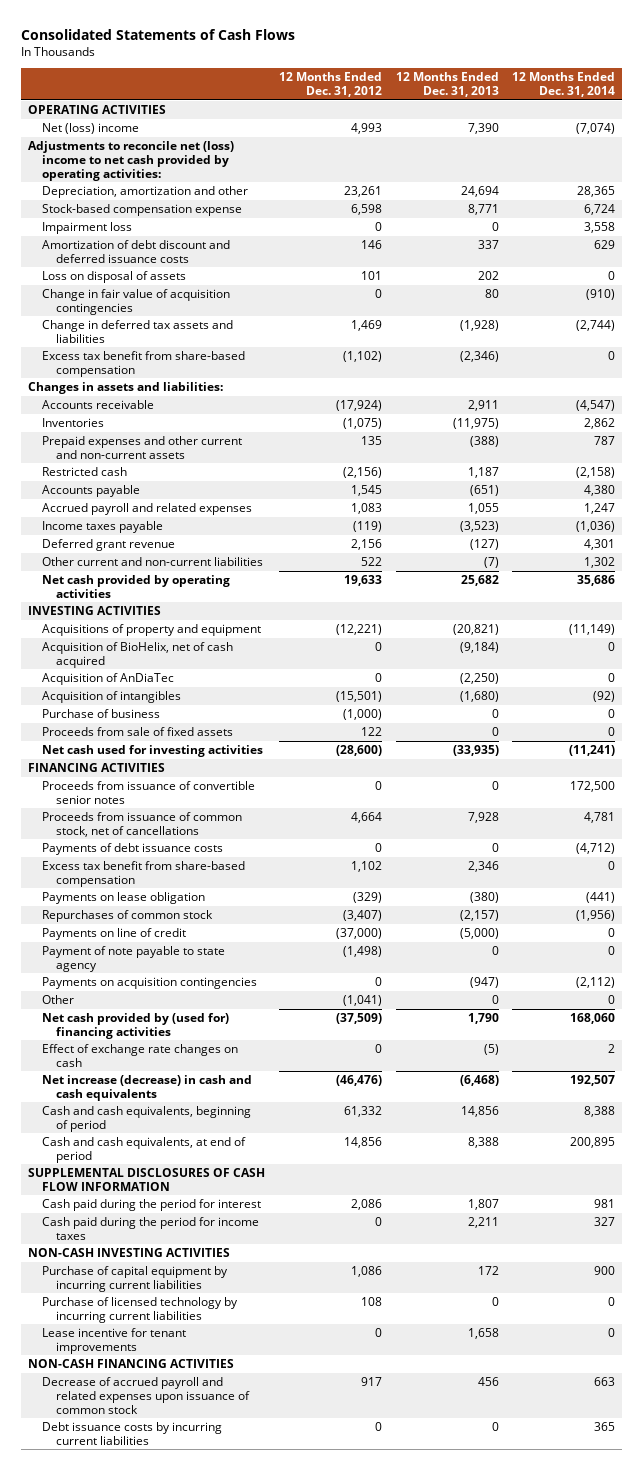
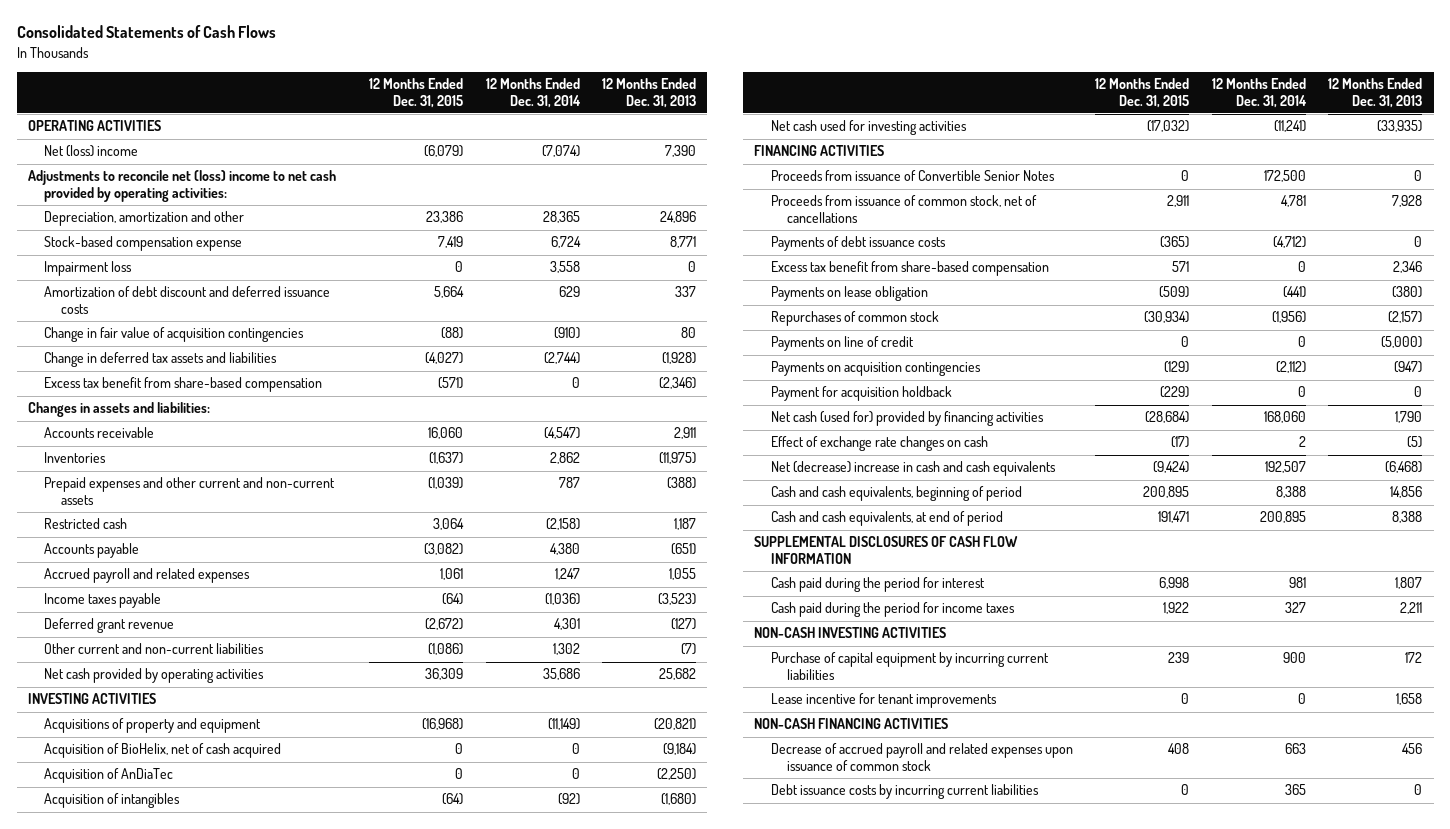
- | 12 Months Ended Dec. 31, 2012 | 12 Months Ended Dec. 31, 2013 | 12 Months Ended Dec. 31, 2014
+ | 12 Months Ended Dec. 31, 2015 | 12 Months Ended Dec. 31, 2014 | 12 Months Ended Dec. 31, 2013
- Depreciation, amortization and other | 23,261 | 24,694 | 28,365
+ Depreciation, amortization and other | 23,386 | 28,365 | 24,896
- Loss on disposal of assets | 101 | 202 | 0
- Purchase of business | (1,000) | 0 | 0
- Proceeds from sale of fixed assets | 122 | 0 | 0
- Proceeds from issuance of convertible senior notes | 0 | 0 | 172,500
+ Proceeds from issuance of Convertible Senior Notes | 0 | 172,500 | 0
- Payment of note payable to state agency | (1,498) | 0 | 0
- Other | (1,041) | 0 | 0
- Net cash provided by (used for) financing activities | (37,509) | 1,790 | 168,060
+ Payment for acquisition holdback | (229) | 0 | 0
+ Net cash (used for) provided by financing activities | (28,684) | 168,060 | 1,790
- Net increase (decrease) in cash and cash equivalents | (46,476) | (6,468) | 192,507
+ Net (decrease) increase in cash and cash equivalents | (9,424) | 192,507 | (6,468)
- Purchase of licensed technology by incurring current liabilities | 108 | 0 | 0

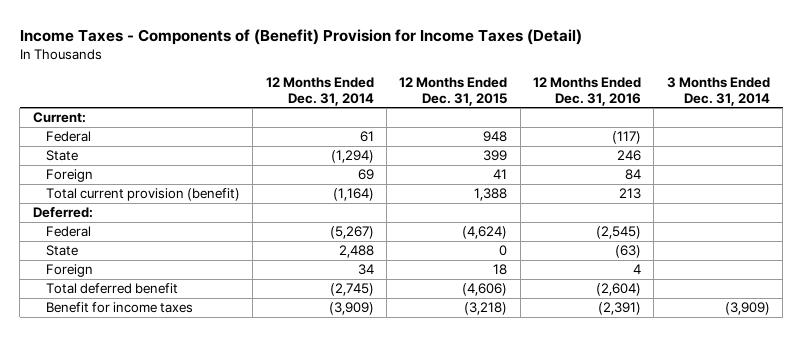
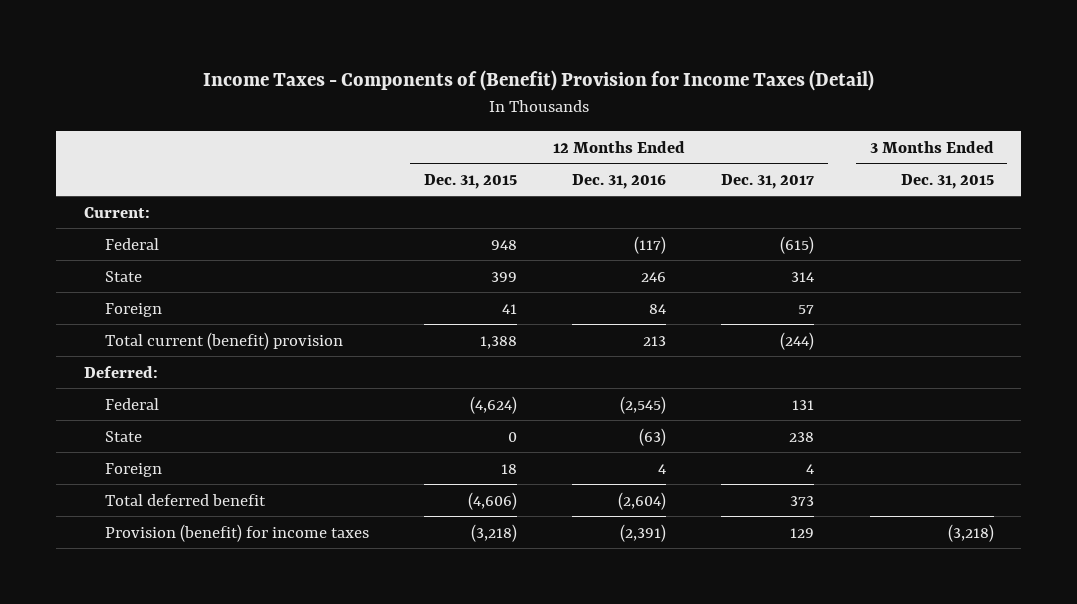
- | 12 Months Ended Dec. 31, 2014 | 12 Months Ended Dec. 31, 2015 | 12 Months Ended Dec. 31, 2016 | 3 Months Ended Dec. 31, 2014
+ | 12 Months Ended Dec. 31, 2015 | 12 Months Ended Dec. 31, 2016 | 12 Months Ended Dec. 31, 2017 | 3 Months Ended Dec. 31, 2015
- Total current provision (benefit) | (1,164) | 1,388 | 213 |
+ Total current (benefit) provision | 1,388 | 213 | (244) |
- Benefit for income taxes | (3,909) | (3,218) | (2,391) | (3,909)
+ Provision (benefit) for income taxes | (3,218) | (2,391) | 129 | (3,218)

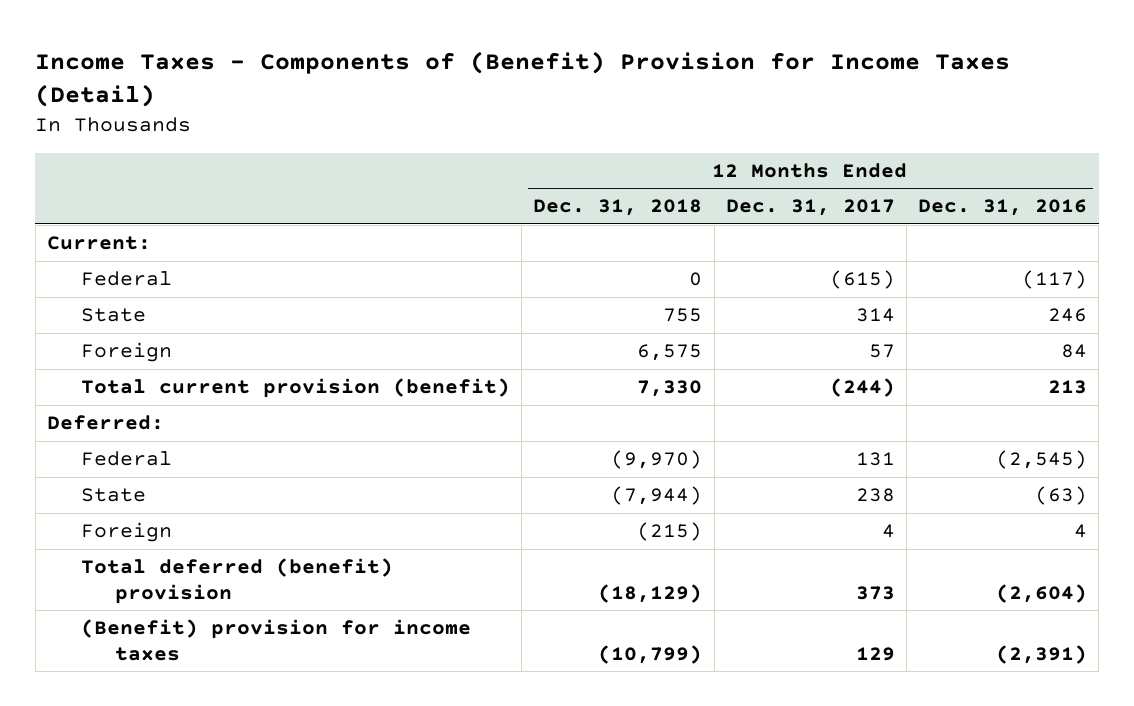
- | 12 Months Ended Dec. 31, 2015 | 12 Months Ended Dec. 31, 2016 | 12 Months Ended Dec. 31, 2017 | 3 Months Ended Dec. 31, 2015
+ | 12 Months Ended Dec. 31, 2018 | 12 Months Ended Dec. 31, 2017 | 12 Months Ended Dec. 31, 2016
- Total current (benefit) provision | 1,388 | 213 | (244) |
+ Total current provision (benefit) | 7,330 | (244) | 213
- Total deferred benefit | (4,606) | (2,604) | 373 |
- Provision (benefit) for income taxes | (3,218) | (2,391) | 129 | (3,218)
+ Total deferred (benefit) provision | (18,129) | 373 | (2,604)
+ (Benefit) provision for income taxes | (10,799) | 129 | (2,391)

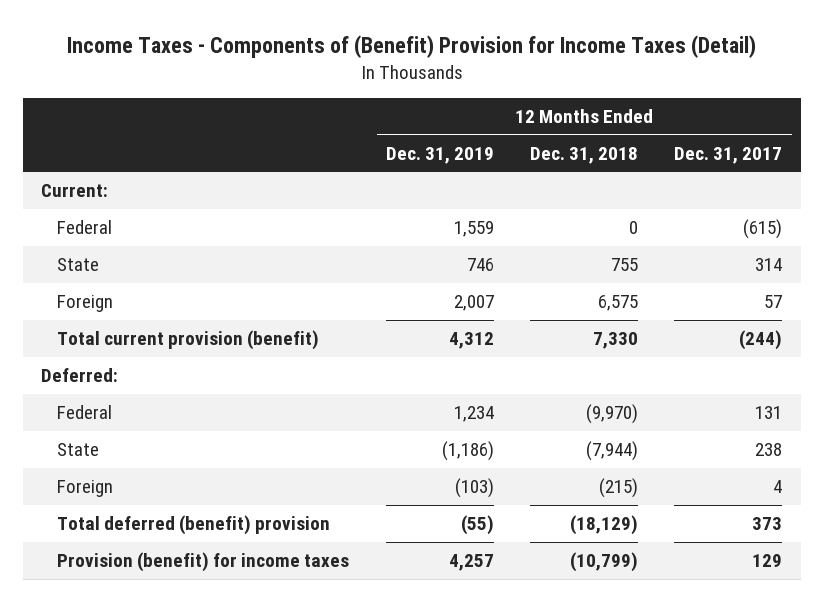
- | 12 Months Ended Dec. 31, 2018 | 12 Months Ended Dec. 31, 2017 | 12 Months Ended Dec. 31, 2016
+ | 12 Months Ended Dec. 31, 2019 | 12 Months Ended Dec. 31, 2018 | 12 Months Ended Dec. 31, 2017
- (Benefit) provision for income taxes | (10,799) | 129 | (2,391)
+ Provision (benefit) for income taxes | 4,257 | (10,799) | 129

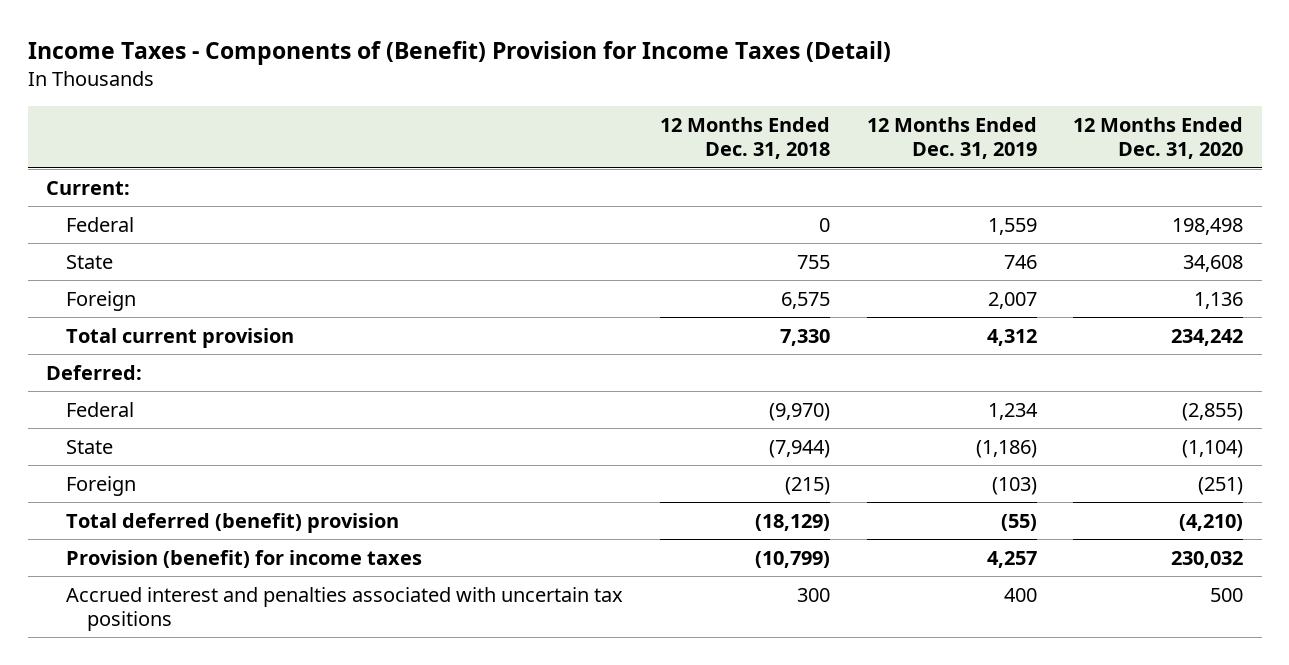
- | 12 Months Ended Dec. 31, 2019 | 12 Months Ended Dec. 31, 2018 | 12 Months Ended Dec. 31, 2017
+ | 12 Months Ended Dec. 31, 2018 | 12 Months Ended Dec. 31, 2019 | 12 Months Ended Dec. 31, 2020
- Total current provision (benefit) | 4,312 | 7,330 | (244)
+ Total current provision | 7,330 | 4,312 | 234,242
+ Accrued interest and penalties associated with uncertain tax positions | 300 | 400 | 500

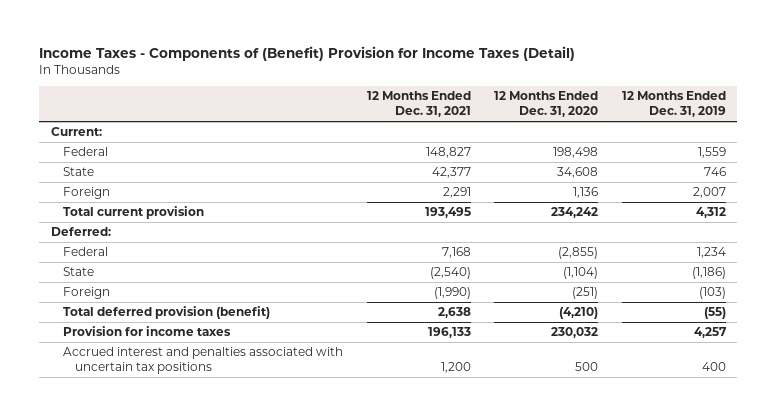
- | 12 Months Ended Dec. 31, 2018 | 12 Months Ended Dec. 31, 2019 | 12 Months Ended Dec. 31, 2020
+ | 12 Months Ended Dec. 31, 2021 | 12 Months Ended Dec. 31, 2020 | 12 Months Ended Dec. 31, 2019
- Total deferred (benefit) provision | (18,129) | (55) | (4,210)
- Provision (benefit) for income taxes | (10,799) | 4,257 | 230,032
+ Total deferred provision (benefit) | 2,638 | (4,210) | (55)
+ Provision for income taxes | 196,133 | 230,032 | 4,257

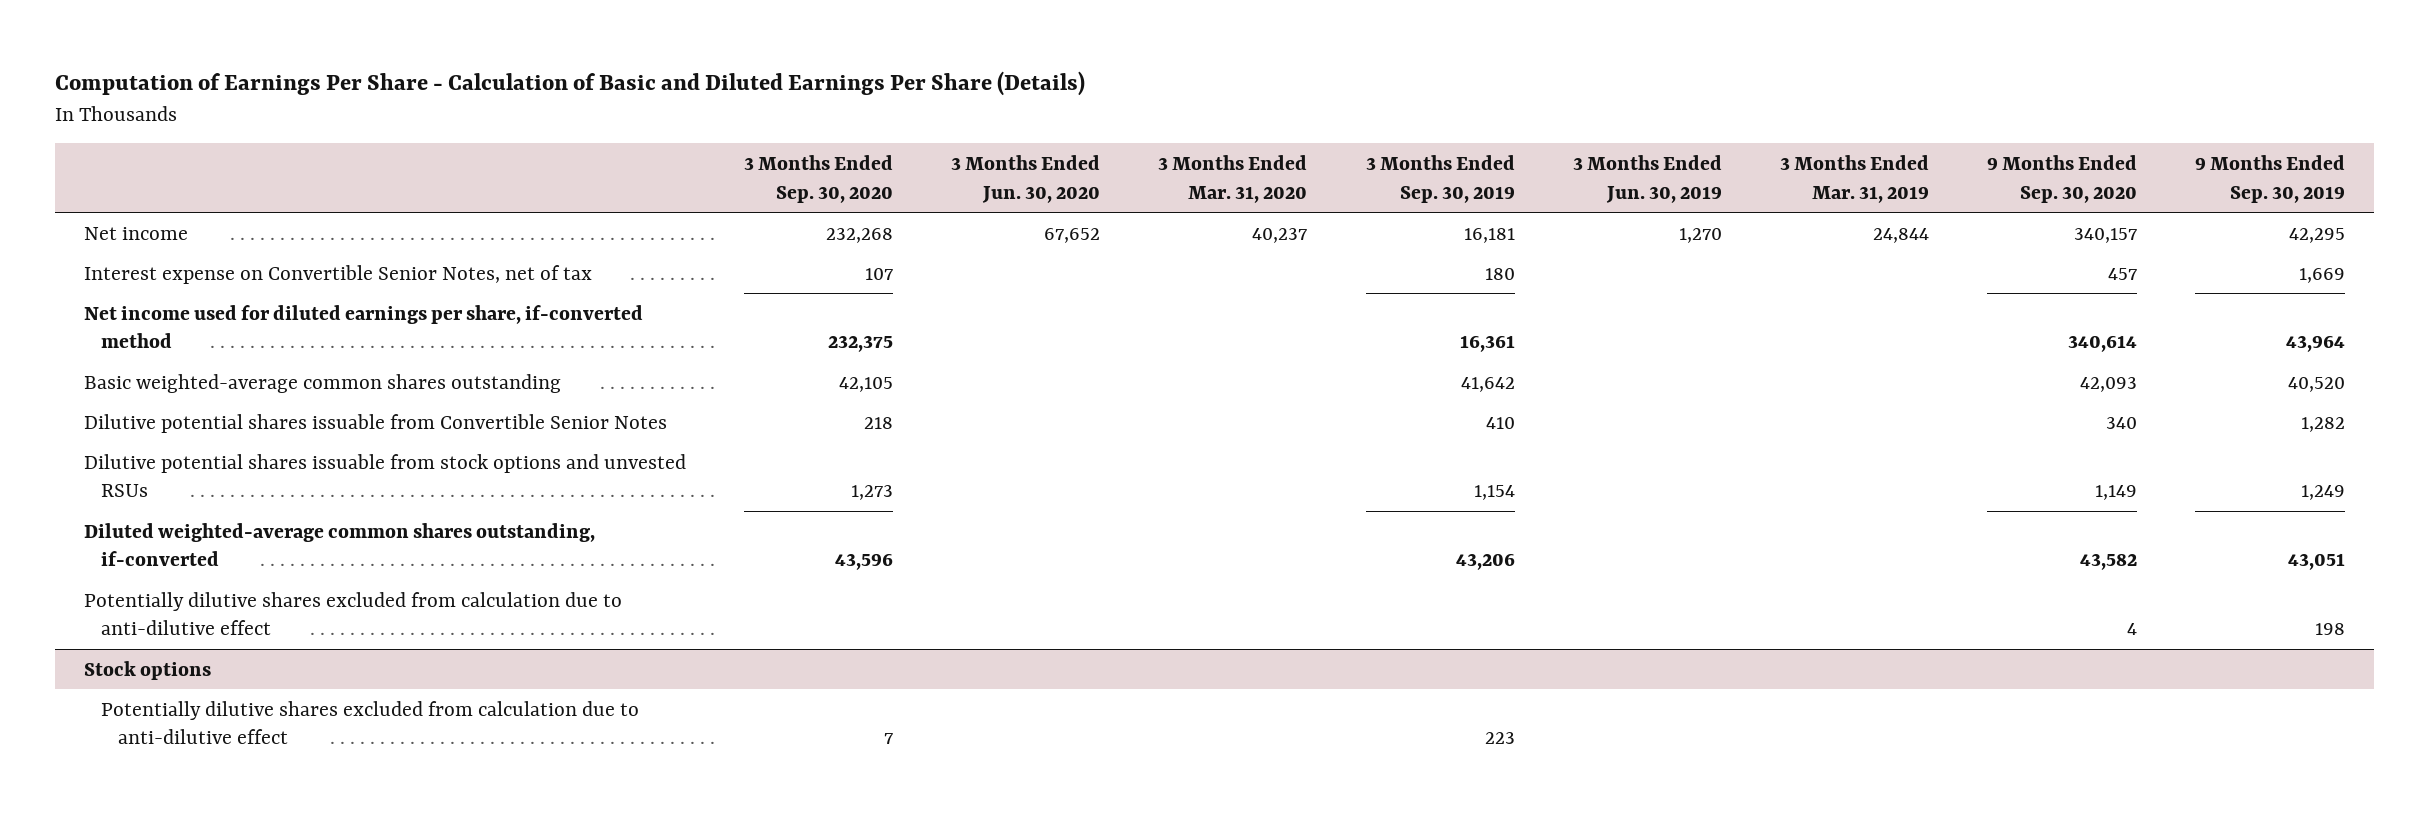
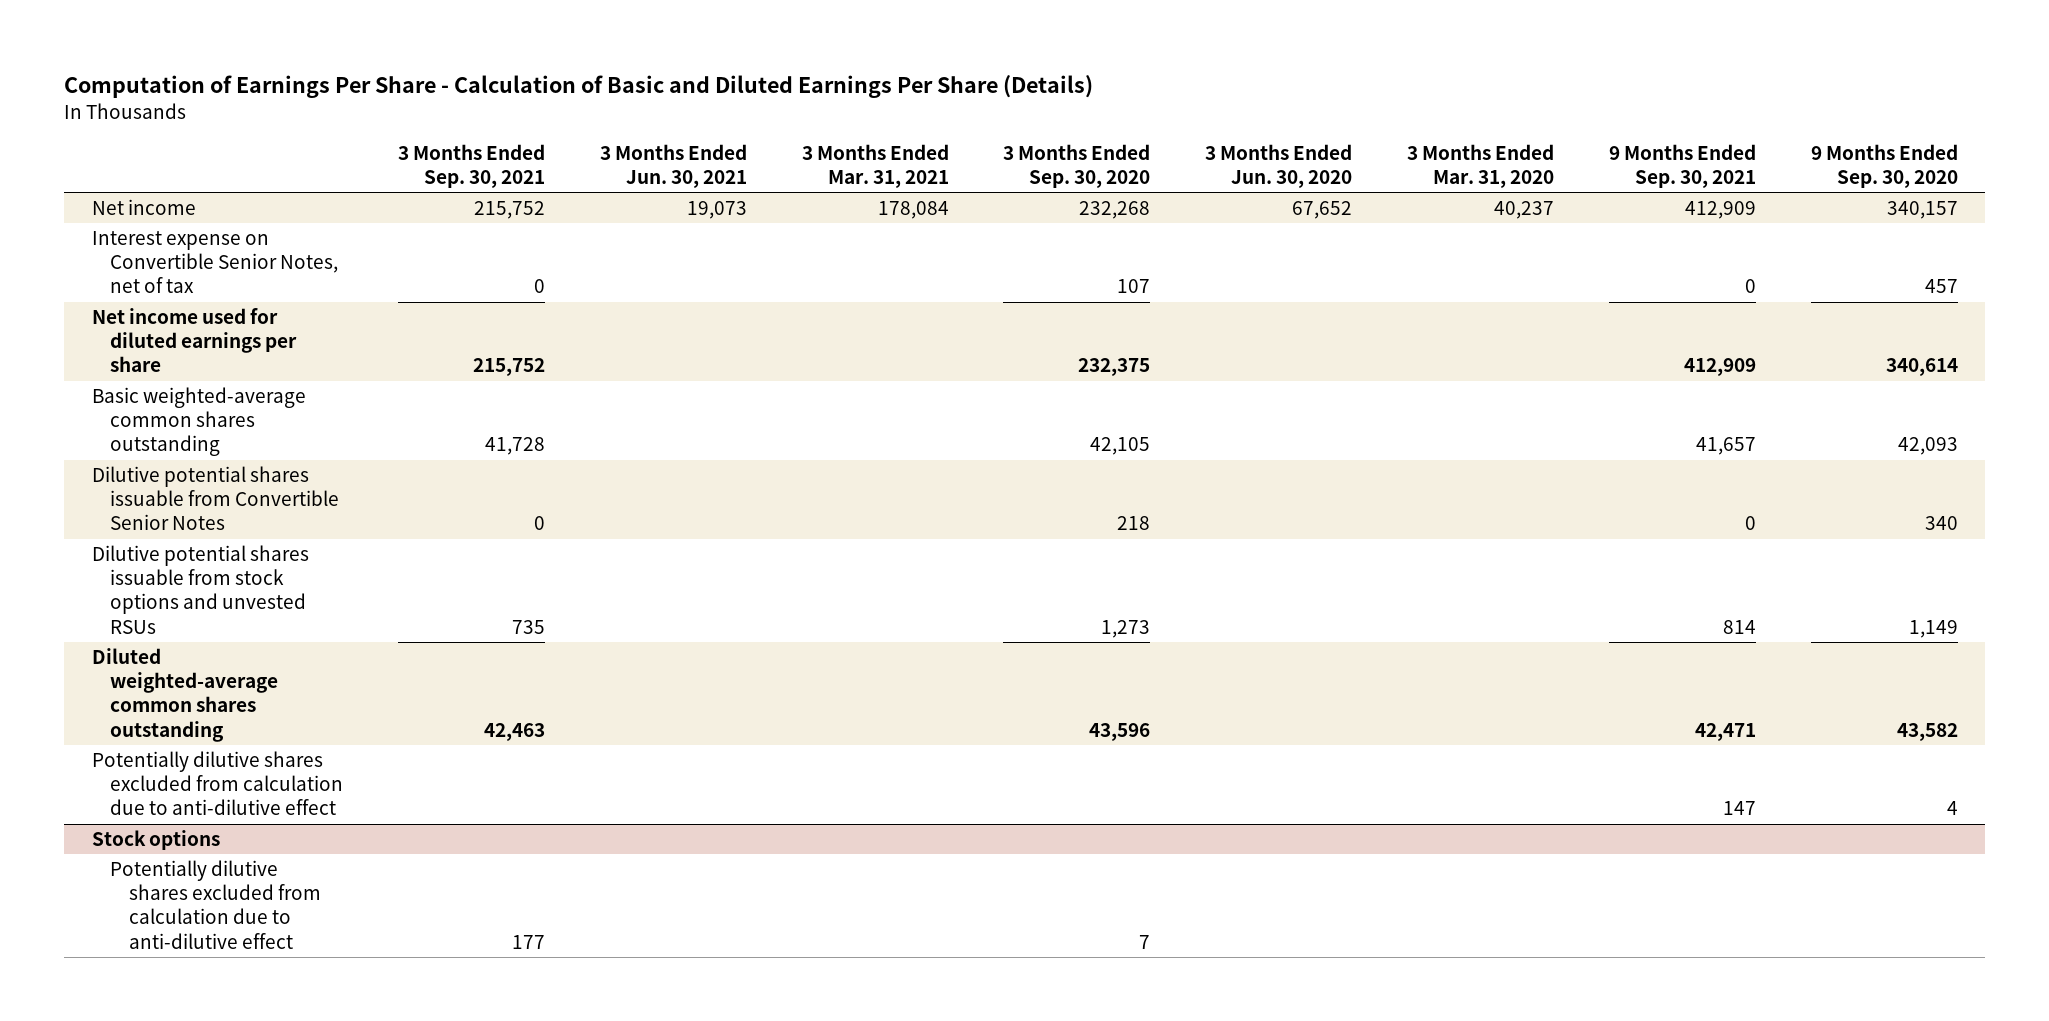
- | 3 Months Ended Sep. 30, 2020 | 3 Months Ended Jun. 30, 2020 | 3 Months Ended Mar. 31, 2020 | 3 Months Ended Sep. 30, 2019 | 3 Months Ended Jun. 30, 2019 | 3 Months Ended Mar. 31, 2019 | 9 Months Ended Sep. 30, 2020 | 9 Months Ended Sep. 30, 2019
+ | 3 Months Ended Sep. 30, 2021 | 3 Months Ended Jun. 30, 2021 | 3 Months Ended Mar. 31, 2021 | 3 Months Ended Sep. 30, 2020 | 3 Months Ended Jun. 30, 2020 | 3 Months Ended Mar. 31, 2020 | 9 Months Ended Sep. 30, 2021 | 9 Months Ended Sep. 30, 2020
- Net income used for diluted earnings per share, if-converted method | 232,375 | | | 16,361 | | | 340,614 | 43,964
+ Net income used for diluted earnings per share | 215,752 | | | 232,375 | | | 412,909 | 340,614
- Diluted weighted-average common shares outstanding, if-converted | 43,596 | | | 43,206 | | | 43,582 | 43,051
+ Diluted weighted-average common shares outstanding | 42,463 | | | 43,596 | | | 42,471 | 43,582

